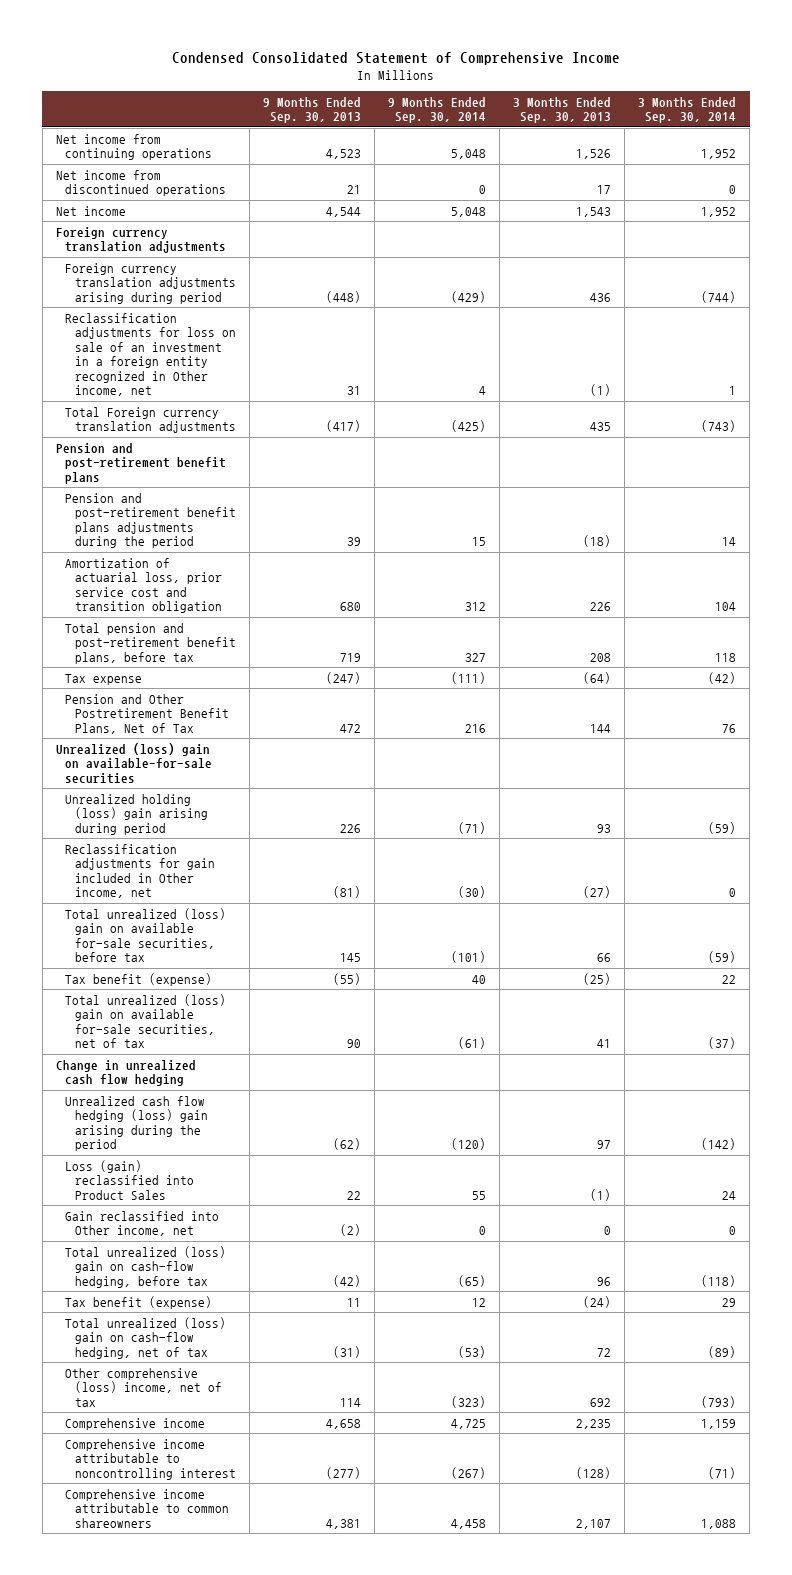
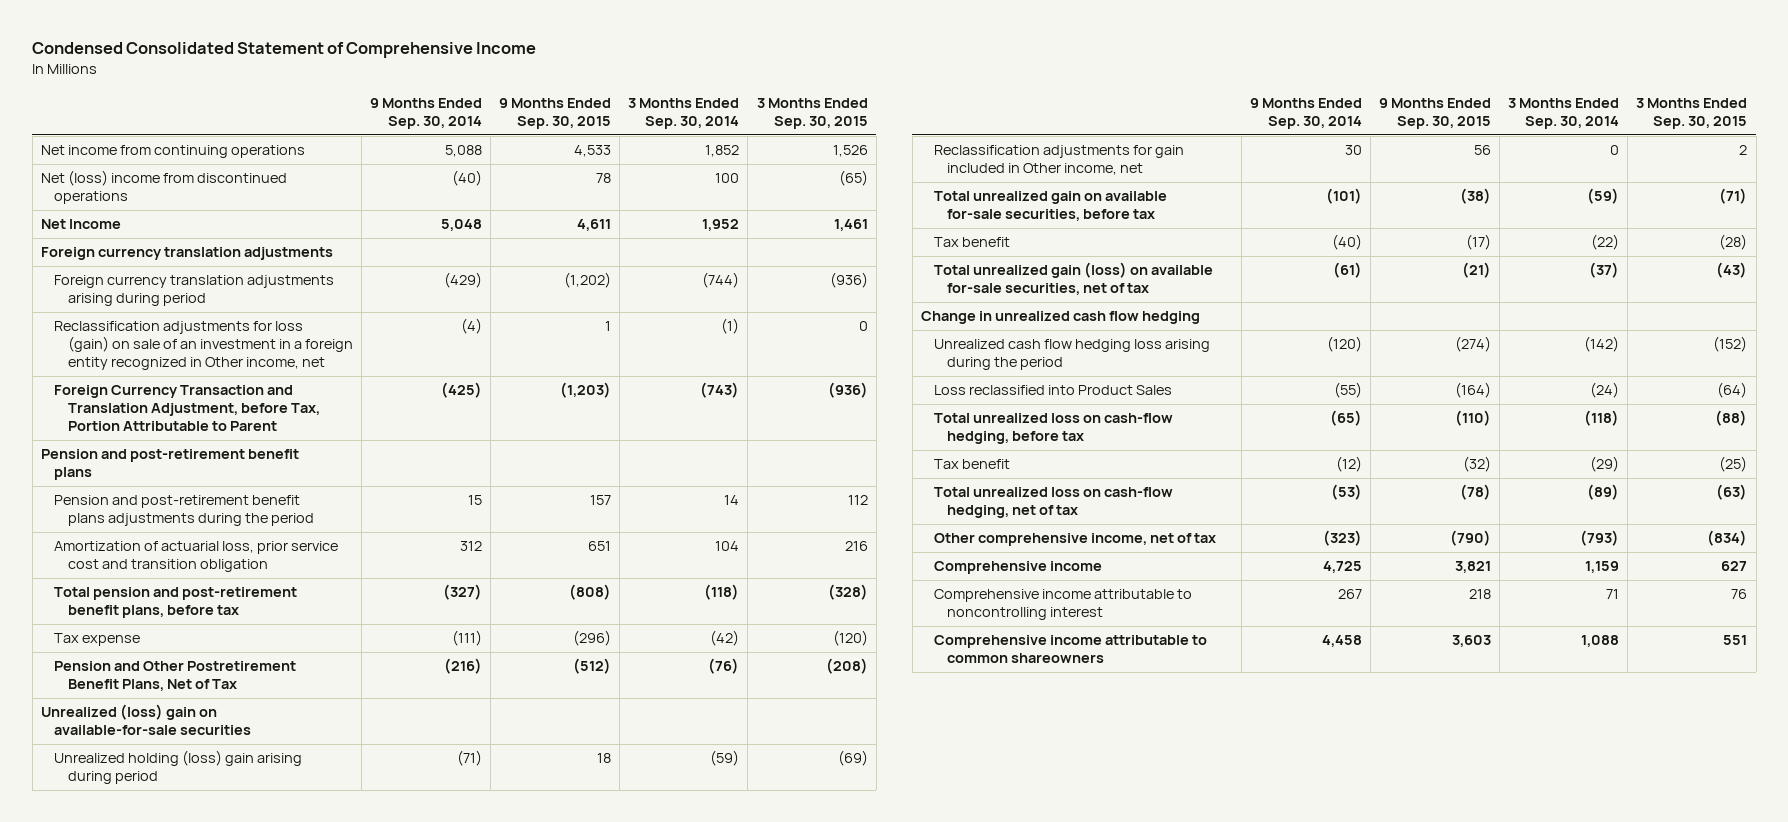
- | 9 Months Ended Sep. 30, 2013 | 9 Months Ended Sep. 30, 2014 | 3 Months Ended Sep. 30, 2013 | 3 Months Ended Sep. 30, 2014
+ | 9 Months Ended Sep. 30, 2014 | 9 Months Ended Sep. 30, 2015 | 3 Months Ended Sep. 30, 2014 | 3 Months Ended Sep. 30, 2015
- Net income from continuing operations | 4,523 | 5,048 | 1,526 | 1,952
- Net income from discontinued operations | 21 | 0 | 17 | 0
- Net income | 4,544 | 5,048 | 1,543 | 1,952
+ Net income from continuing operations | 5,088 | 4,533 | 1,852 | 1,526
+ Net (loss) income from discontinued operations | (40) | 78 | 100 | (65)
+ Net Income | 5,048 | 4,611 | 1,952 | 1,461
- Reclassification adjustments for loss on sale of an investment in a foreign entity recognized in Other income, net | 31 | 4 | (1) | 1
- Total Foreign currency translation adjustments | (417) | (425) | 435 | (743)
+ Reclassification adjustments for loss (gain) on sale of an investment in a foreign entity recognized in Other income, net | (4) | 1 | (1) | 0
+ Foreign Currency Transaction and Translation Adjustment, before Tax, Portion Attributable to Parent | (425) | (1,203) | (743) | (936)
- Total pension and post-retirement benefit plans, before tax | 719 | 327 | 208 | 118
+ Total pension and post-retirement benefit plans, before tax | (327) | (808) | (118) | (328)
- Pension and Other Postretirement Benefit Plans, Net of Tax | 472 | 216 | 144 | 76
+ Pension and Other Postretirement Benefit Plans, Net of Tax | (216) | (512) | (76) | (208)
- Reclassification adjustments for gain included in Other income, net | (81) | (30) | (27) | 0
- Total unrealized (loss) gain on available for-sale securities, before tax | 145 | (101) | 66 | (59)
- Tax benefit (expense) | (55) | 40 | (25) | 22
- Total unrealized (loss) gain on available for-sale securities, net of tax | 90 | (61) | 41 | (37)
+ Reclassification adjustments for gain included in Other income, net | 30 | 56 | 0 | 2
+ Total unrealized gain on available for-sale securities, before tax | (101) | (38) | (59) | (71)
+ Tax benefit | (40) | (17) | (22) | (28)
+ Total unrealized gain (loss) on available for-sale securities, net of tax | (61) | (21) | (37) | (43)
- Unrealized cash flow hedging (loss) gain arising during the period | (62) | (120) | 97 | (142)
- Loss (gain) reclassified into Product Sales | 22 | 55 | (1) | 24
- Gain reclassified into Other income, net | (2) | 0 | 0 | 0
- Total unrealized (loss) gain on cash-flow hedging, before tax | (42) | (65) | 96 | (118)
- Tax benefit (expense) | 11 | 12 | (24) | 29
- Total unrealized (loss) gain on cash-flow hedging, net of tax | (31) | (53) | 72 | (89)
- Other comprehensive (loss) income, net of tax | 114 | (323) | 692 | (793)
+ Unrealized cash flow hedging loss arising during the period | (120) | (274) | (142) | (152)
+ Loss reclassified into Product Sales | (55) | (164) | (24) | (64)
+ Total unrealized loss on cash-flow hedging, before tax | (65) | (110) | (118) | (88)
+ Tax benefit | (12) | (32) | (29) | (25)
+ Total unrealized loss on cash-flow hedging, net of tax | (53) | (78) | (89) | (63)
+ Other comprehensive income, net of tax | (323) | (790) | (793) | (834)
- Comprehensive income attributable to noncontrolling interest | (277) | (267) | (128) | (71)
+ Comprehensive income attributable to noncontrolling interest | 267 | 218 | 71 | 76

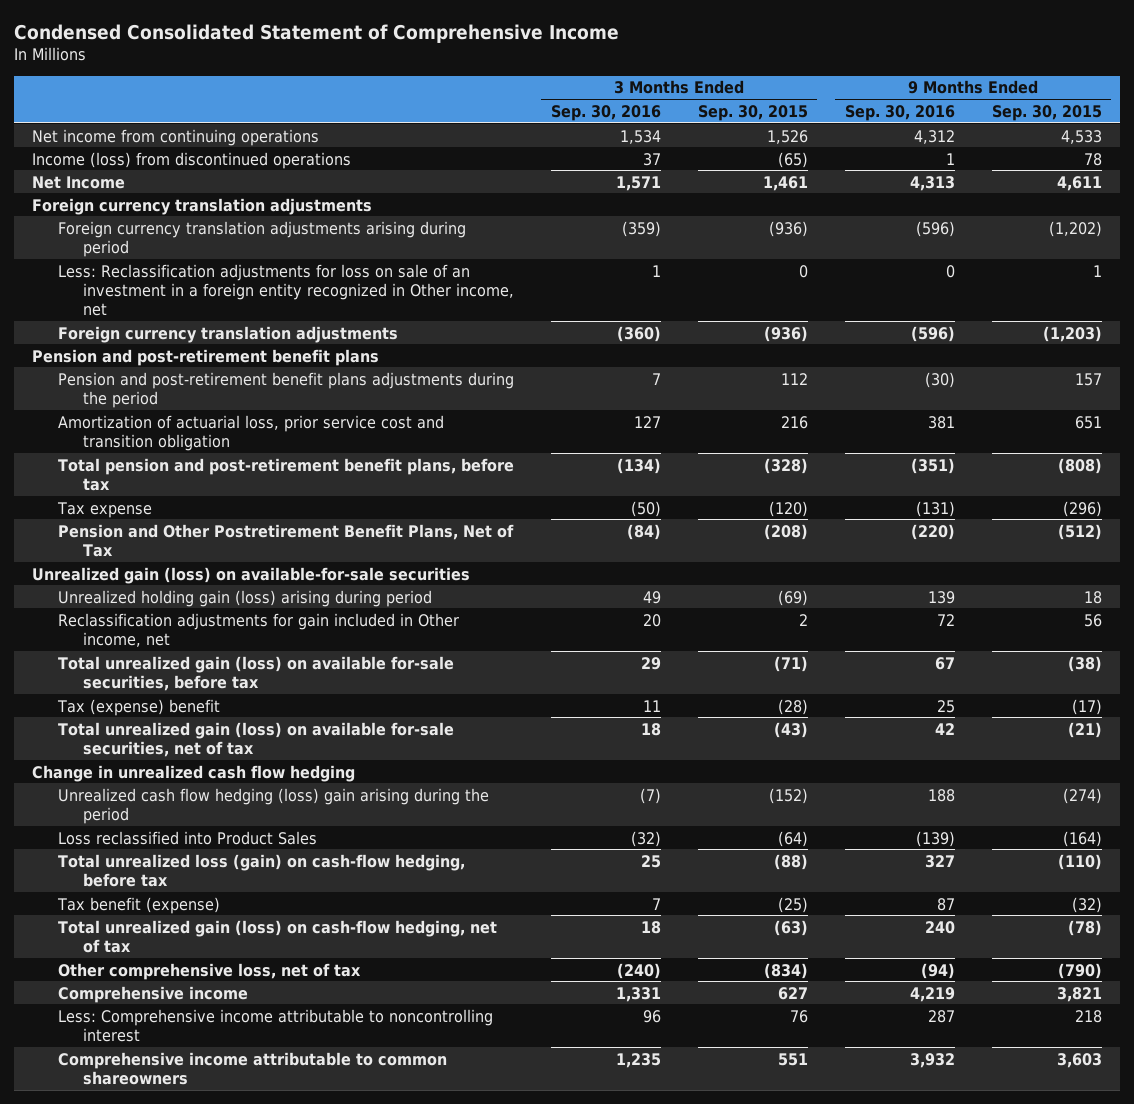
- | 9 Months Ended Sep. 30, 2014 | 9 Months Ended Sep. 30, 2015 | 3 Months Ended Sep. 30, 2014 | 3 Months Ended Sep. 30, 2015
+ | 3 Months Ended Sep. 30, 2016 | 3 Months Ended Sep. 30, 2015 | 9 Months Ended Sep. 30, 2016 | 9 Months Ended Sep. 30, 2015
- Net (loss) income from discontinued operations | (40) | 78 | 100 | (65)
+ Income (loss) from discontinued operations | 37 | (65) | 1 | 78
- Reclassification adjustments for loss (gain) on sale of an investment in a foreign entity recognized in Other income, net | (4) | 1 | (1) | 0
- Foreign Currency Transaction and Translation Adjustment, before Tax, Portion Attributable to Parent | (425) | (1,203) | (743) | (936)
+ Less: Reclassification adjustments for loss on sale of an investment in a foreign entity recognized in Other income, net | 1 | 0 | 0 | 1
+ Foreign currency translation adjustments | (360) | (936) | (596) | (1,203)
- Unrealized (loss) gain on available-for-sale securities
- Unrealized holding (loss) gain arising during period | (71) | 18 | (59) | (69)
+ Unrealized gain (loss) on available-for-sale securities
+ Unrealized holding gain (loss) arising during period | 49 | (69) | 139 | 18
- Total unrealized gain on available for-sale securities, before tax | (101) | (38) | (59) | (71)
- Tax benefit | (40) | (17) | (22) | (28)
+ Total unrealized gain (loss) on available for-sale securities, before tax | 29 | (71) | 67 | (38)
+ Tax (expense) benefit | 11 | (28) | 25 | (17)
- Unrealized cash flow hedging loss arising during the period | (120) | (274) | (142) | (152)
+ Unrealized cash flow hedging (loss) gain arising during the period | (7) | (152) | 188 | (274)
- Total unrealized loss on cash-flow hedging, before tax | (65) | (110) | (118) | (88)
- Tax benefit | (12) | (32) | (29) | (25)
- Total unrealized loss on cash-flow hedging, net of tax | (53) | (78) | (89) | (63)
- Other comprehensive income, net of tax | (323) | (790) | (793) | (834)
+ Total unrealized loss (gain) on cash-flow hedging, before tax | 25 | (88) | 327 | (110)
+ Tax benefit (expense) | 7 | (25) | 87 | (32)
+ Total unrealized gain (loss) on cash-flow hedging, net of tax | 18 | (63) | 240 | (78)
+ Other comprehensive loss, net of tax | (240) | (834) | (94) | (790)
- Comprehensive income attributable to noncontrolling interest | 267 | 218 | 71 | 76
+ Less: Comprehensive income attributable to noncontrolling interest | 96 | 76 | 287 | 218

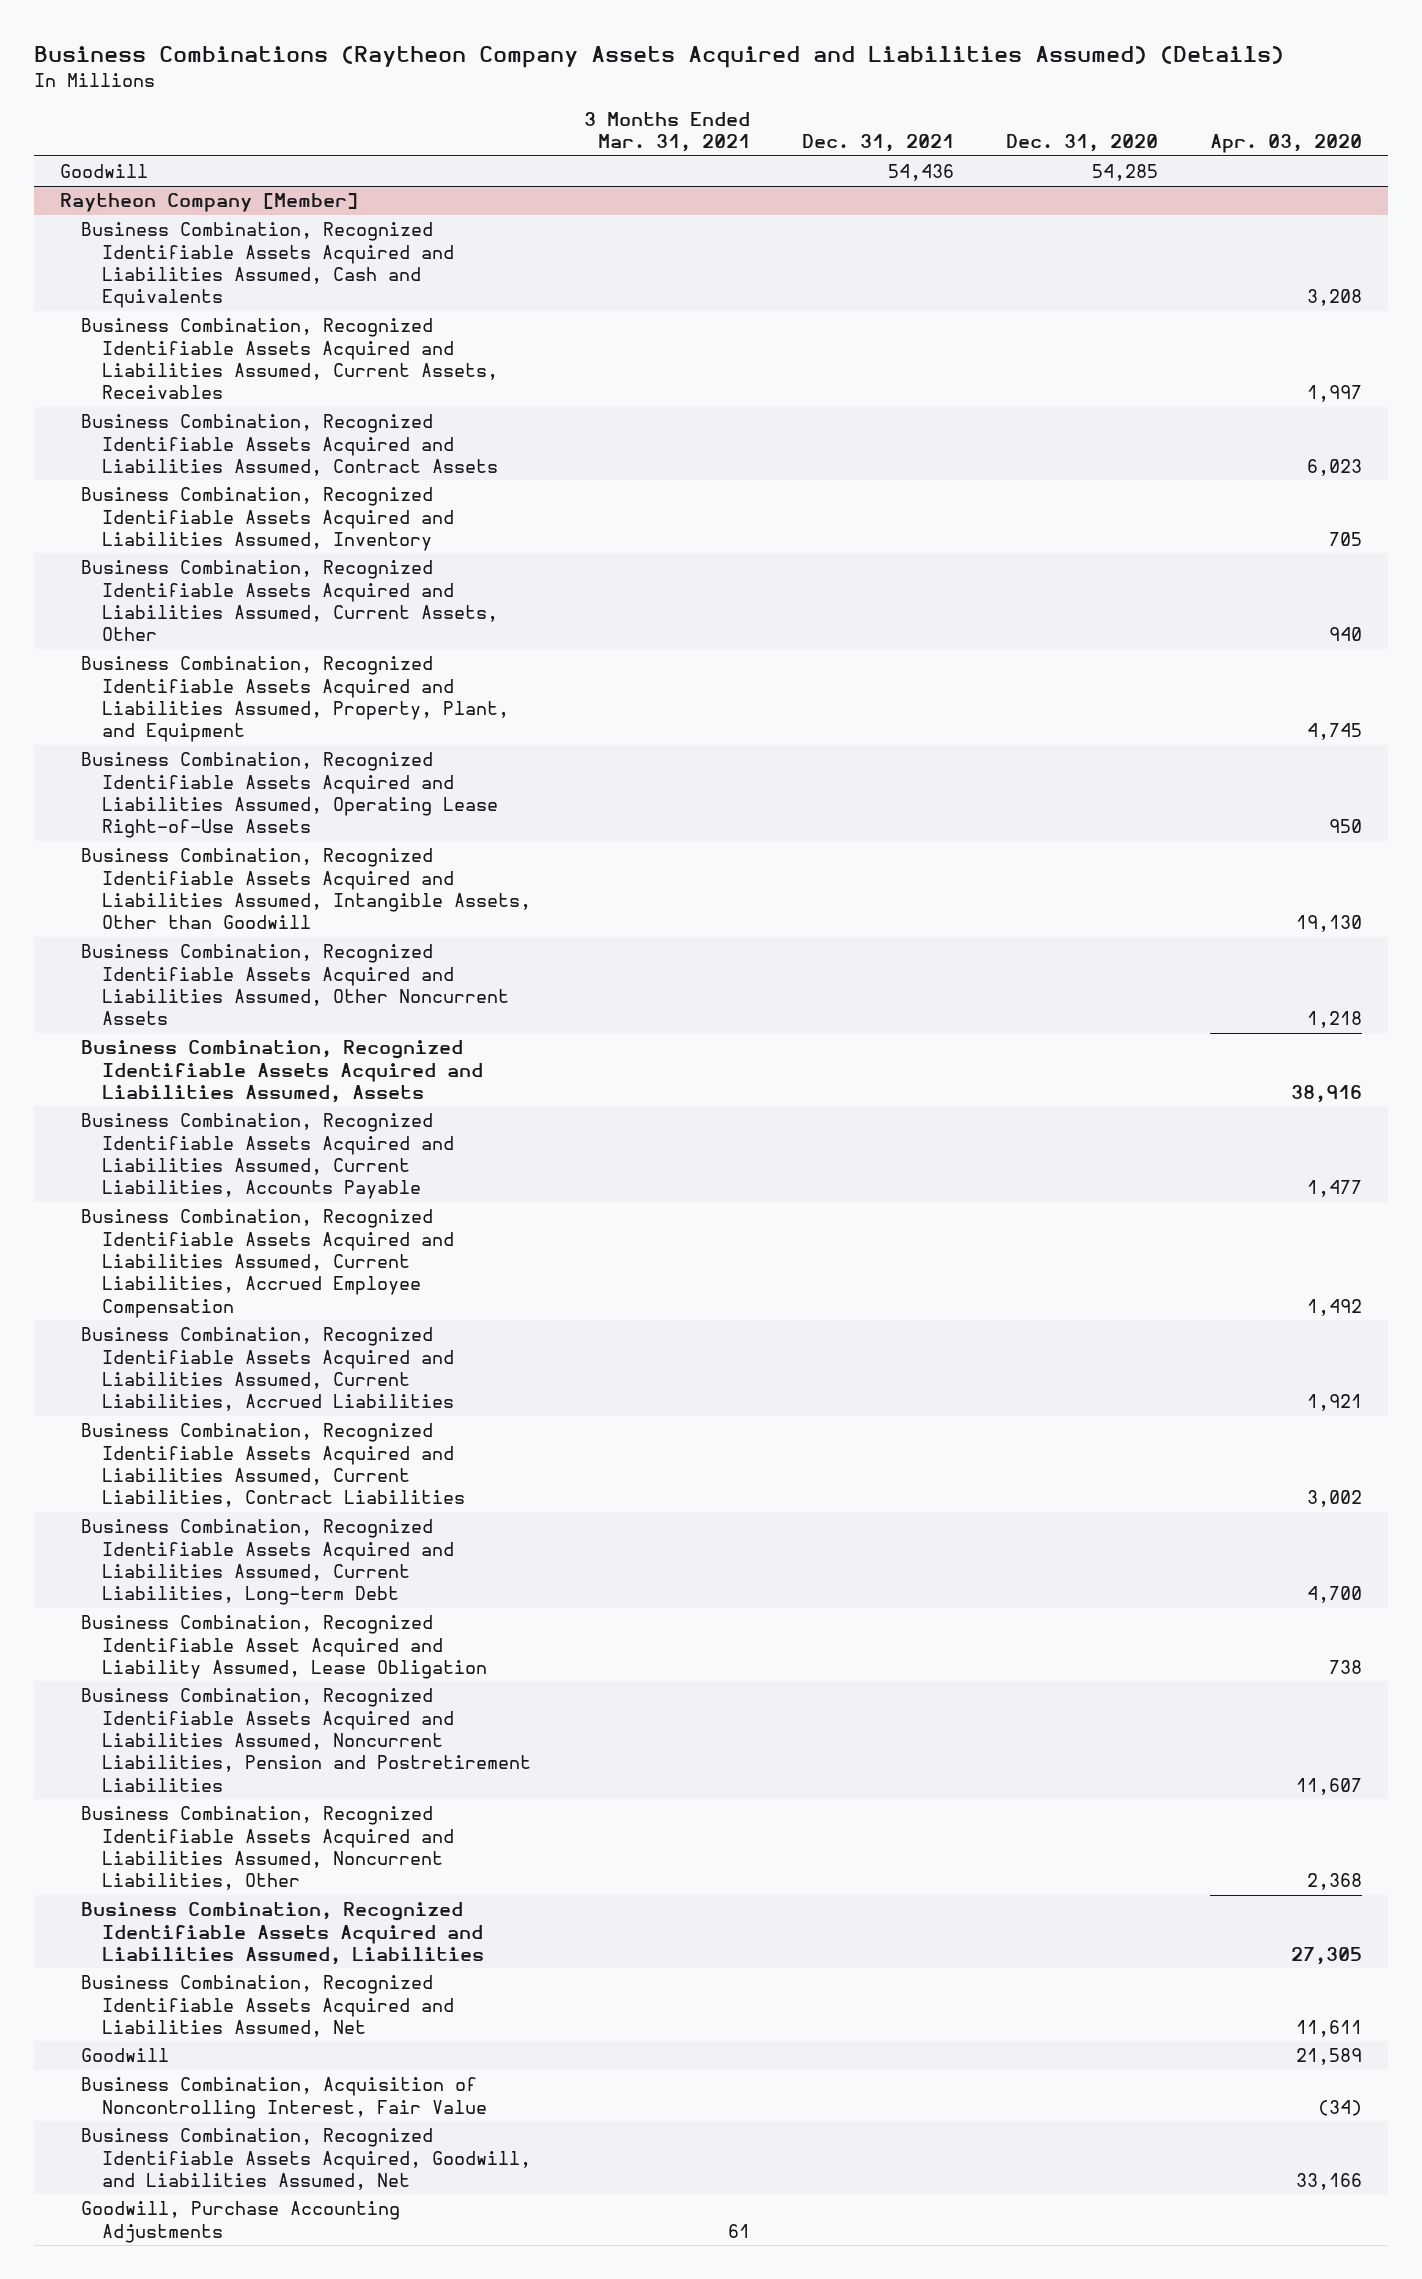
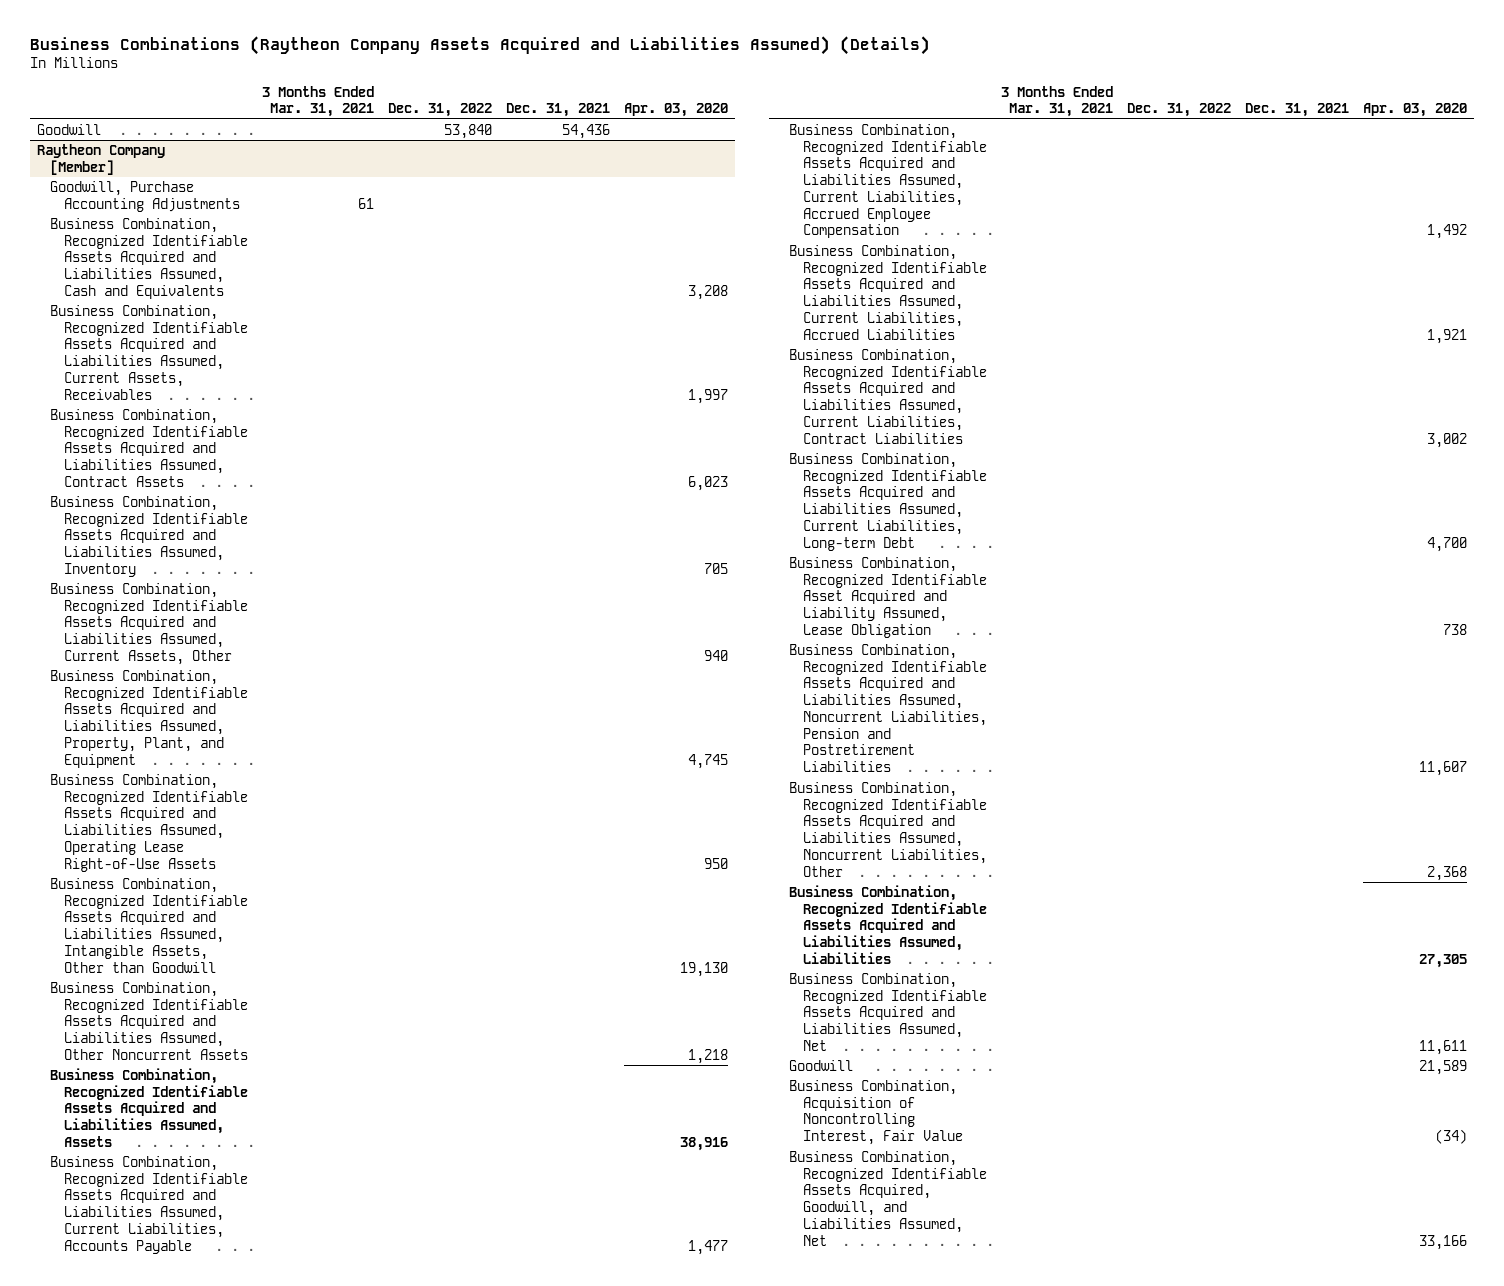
- | 3 Months Ended Mar. 31, 2021 | Dec. 31, 2021 | Dec. 31, 2020 | Apr. 03, 2020
+ | 3 Months Ended Mar. 31, 2021 | Dec. 31, 2022 | Dec. 31, 2021 | Apr. 03, 2020
@ Raytheon Company [Member]
moved up: Goodwill, Purchase Accounting Adjustments | 61 | | |

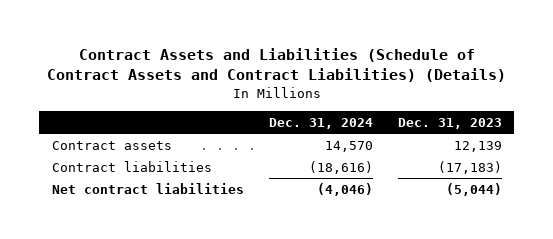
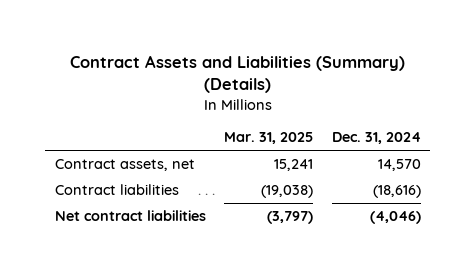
- Contract Assets and Liabilities (Schedule of Contract Assets and Contract Liabilities) (Details)
+ Contract Assets and Liabilities (Summary) (Details)
- | Dec. 31, 2024 | Dec. 31, 2023
+ | Mar. 31, 2025 | Dec. 31, 2024
- Contract assets | 14,570 | 12,139
+ Contract assets, net | 15,241 | 14,570

